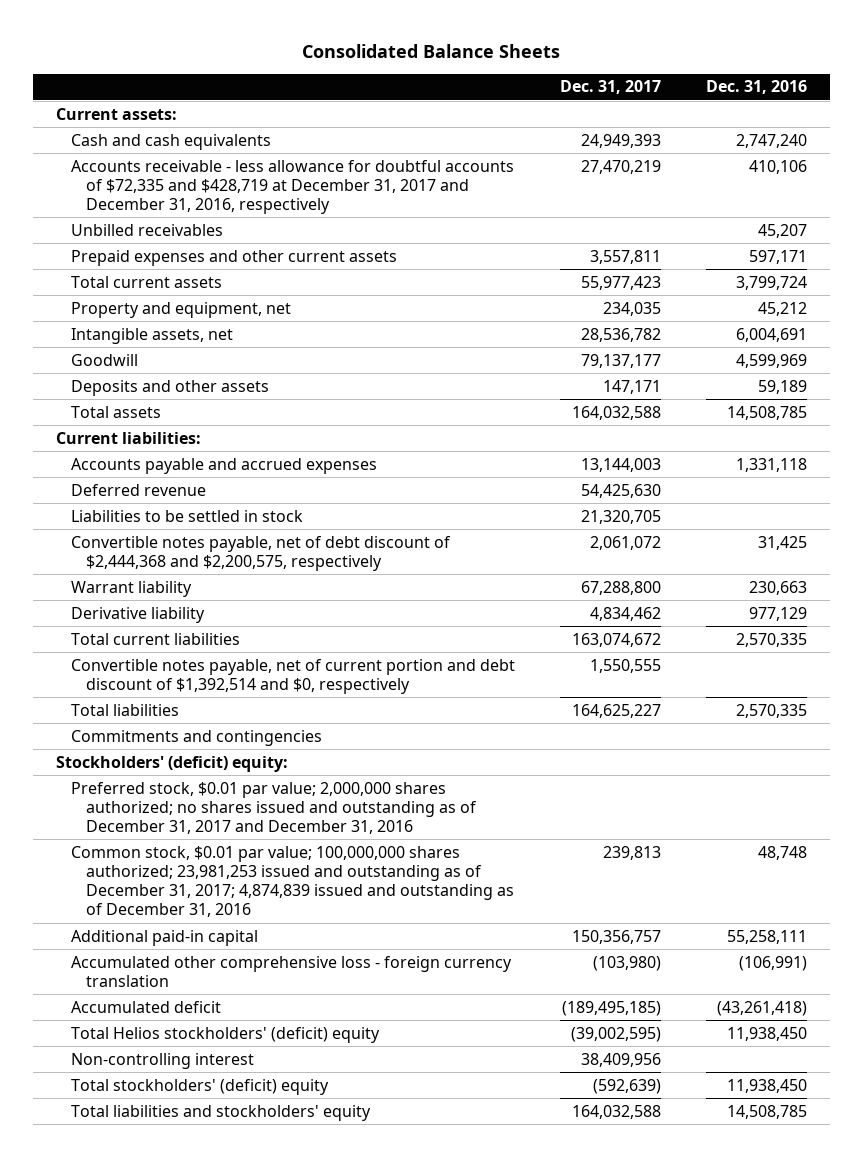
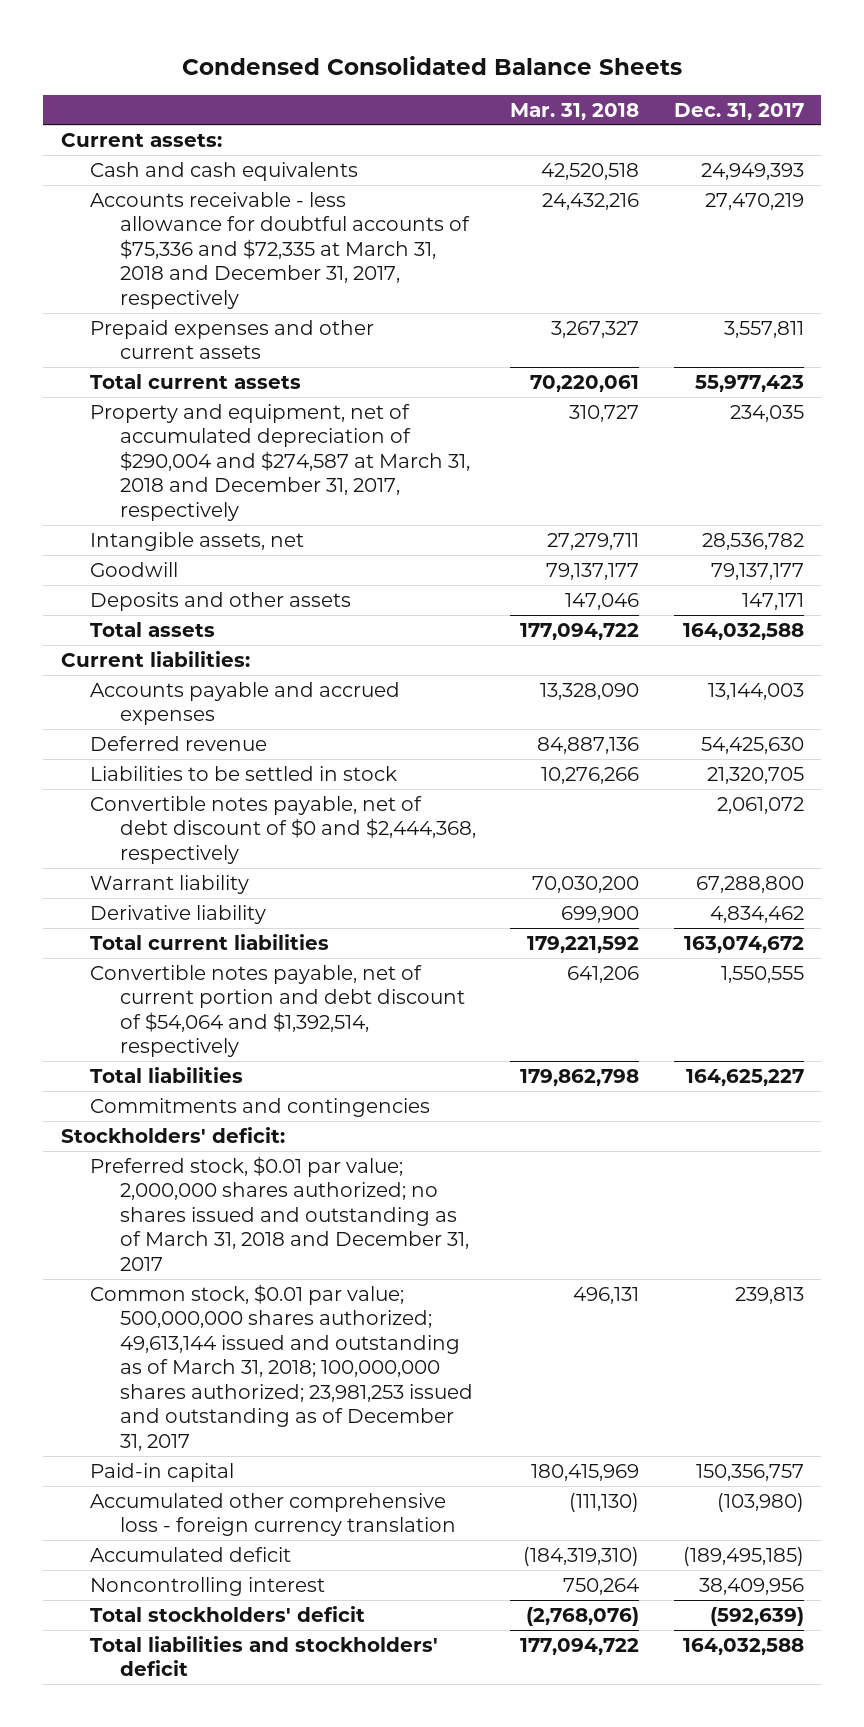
- Consolidated Balance Sheets
+ Condensed Consolidated Balance Sheets
- | Dec. 31, 2017 | Dec. 31, 2016
+ | Mar. 31, 2018 | Dec. 31, 2017
- Accounts receivable - less allowance for doubtful accounts of $72,335 and $428,719 at December 31, 2017 and December 31, 2016, respectively | 27,470,219 | 410,106
- Unbilled receivables | | 45,207
+ Accounts receivable - less allowance for doubtful accounts of $75,336 and $72,335 at March 31, 2018 and December 31, 2017, respectively | 24,432,216 | 27,470,219
- Property and equipment, net | 234,035 | 45,212
+ Property and equipment, net of accumulated depreciation of $290,004 and $274,587 at March 31, 2018 and December 31, 2017, respectively | 310,727 | 234,035
- Convertible notes payable, net of debt discount of $2,444,368 and $2,200,575, respectively | 2,061,072 | 31,425
+ Convertible notes payable, net of debt discount of $0 and $2,444,368, respectively | | 2,061,072
- Convertible notes payable, net of current portion and debt discount of $1,392,514 and $0, respectively | 1,550,555 |
+ Convertible notes payable, net of current portion and debt discount of $54,064 and $1,392,514, respectively | 641,206 | 1,550,555
- Stockholders' (deficit) equity:
- Preferred stock, $0.01 par value; 2,000,000 shares authorized; no shares issued and outstanding as of December 31, 2017 and December 31, 2016
- Common stock, $0.01 par value; 100,000,000 shares authorized; 23,981,253 issued and outstanding as of December 31, 2017; 4,874,839 issued and outstanding as of December 31, 2016 | 239,813 | 48,748
- Additional paid-in capital | 150,356,757 | 55,258,111
+ Stockholders' deficit:
+ Preferred stock, $0.01 par value; 2,000,000 shares authorized; no shares issued and outstanding as of March 31, 2018 and December 31, 2017
+ Common stock, $0.01 par value; 500,000,000 shares authorized; 49,613,144 issued and outstanding as of March 31, 2018; 100,000,000 shares authorized; 23,981,253 issued and outstanding as of December 31, 2017 | 496,131 | 239,813
+ Paid-in capital | 180,415,969 | 150,356,757
- Total Helios stockholders' (deficit) equity | (39,002,595) | 11,938,450
- Non-controlling interest | 38,409,956 |
- Total stockholders' (deficit) equity | (592,639) | 11,938,450
- Total liabilities and stockholders' equity | 164,032,588 | 14,508,785
+ Noncontrolling interest | 750,264 | 38,409,956
+ Total stockholders' deficit | (2,768,076) | (592,639)
+ Total liabilities and stockholders' deficit | 177,094,722 | 164,032,588

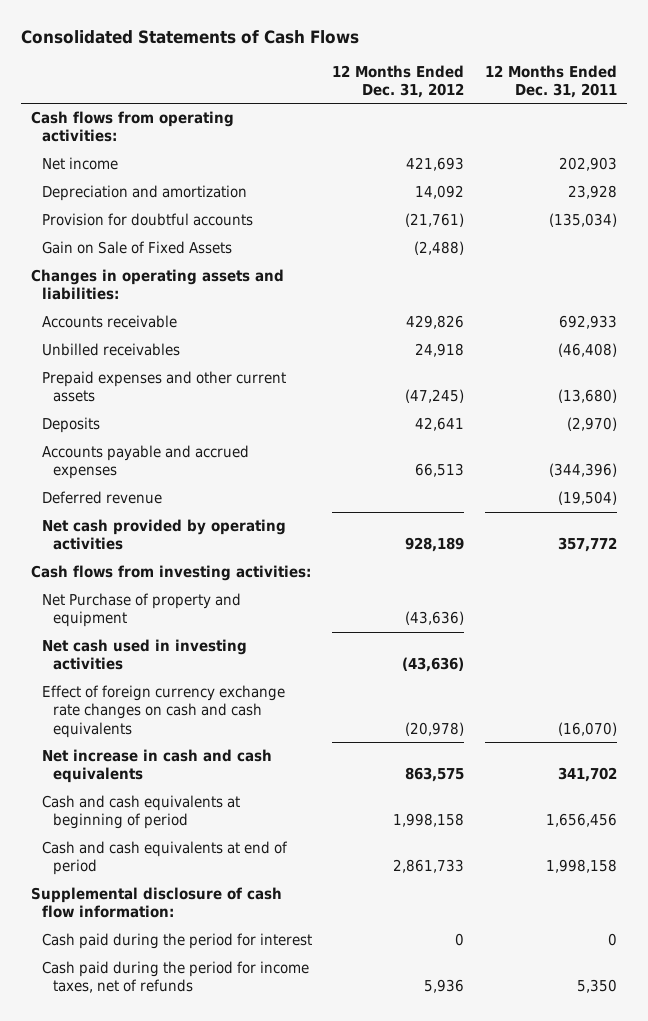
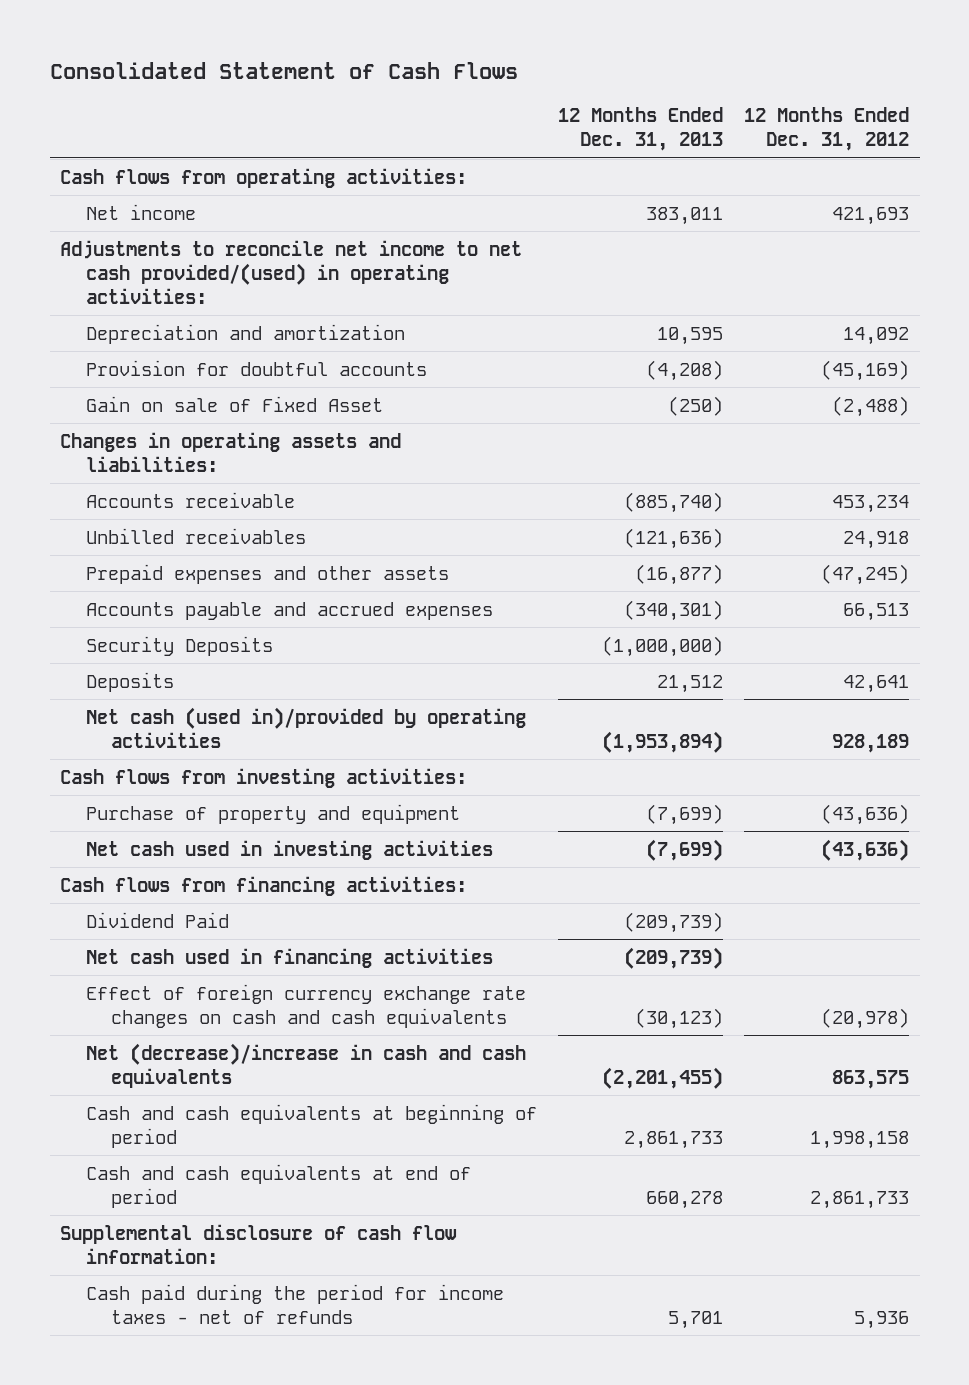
- Consolidated Statements of Cash Flows
+ Consolidated Statement of Cash Flows
- | 12 Months Ended Dec. 31, 2012 | 12 Months Ended Dec. 31, 2011
+ | 12 Months Ended Dec. 31, 2013 | 12 Months Ended Dec. 31, 2012
+ Adjustments to reconcile net income to net cash provided/(used) in operating activities:
- Provision for doubtful accounts | (21,761) | (135,034)
- Gain on Sale of Fixed Assets | (2,488) |
+ Provision for doubtful accounts | (4,208) | (45,169)
+ Gain on sale of Fixed Asset | (250) | (2,488)
- Accounts receivable | 429,826 | 692,933
+ Accounts receivable | (885,740) | 453,234
- Prepaid expenses and other current assets | (47,245) | (13,680)
+ Prepaid expenses and other assets | (16,877) | (47,245)
- Deferred revenue | | (19,504)
- Net cash provided by operating activities | 928,189 | 357,772
+ Security Deposits | (1,000,000) |
moved down: Deposits | 21,512 | 42,641
+ Net cash (used in)/provided by operating activities | (1,953,894) | 928,189
- Net Purchase of property and equipment | (43,636) |
+ Purchase of property and equipment | (7,699) | (43,636)
+ Cash flows from financing activities:
+ Dividend Paid | (209,739) |
+ Net cash used in financing activities | (209,739) |
- Net increase in cash and cash equivalents | 863,575 | 341,702
+ Net (decrease)/increase in cash and cash equivalents | (2,201,455) | 863,575
- Cash paid during the period for interest | 0 | 0
- Cash paid during the period for income taxes, net of refunds | 5,936 | 5,350
+ Cash paid during the period for income taxes - net of refunds | 5,701 | 5,936

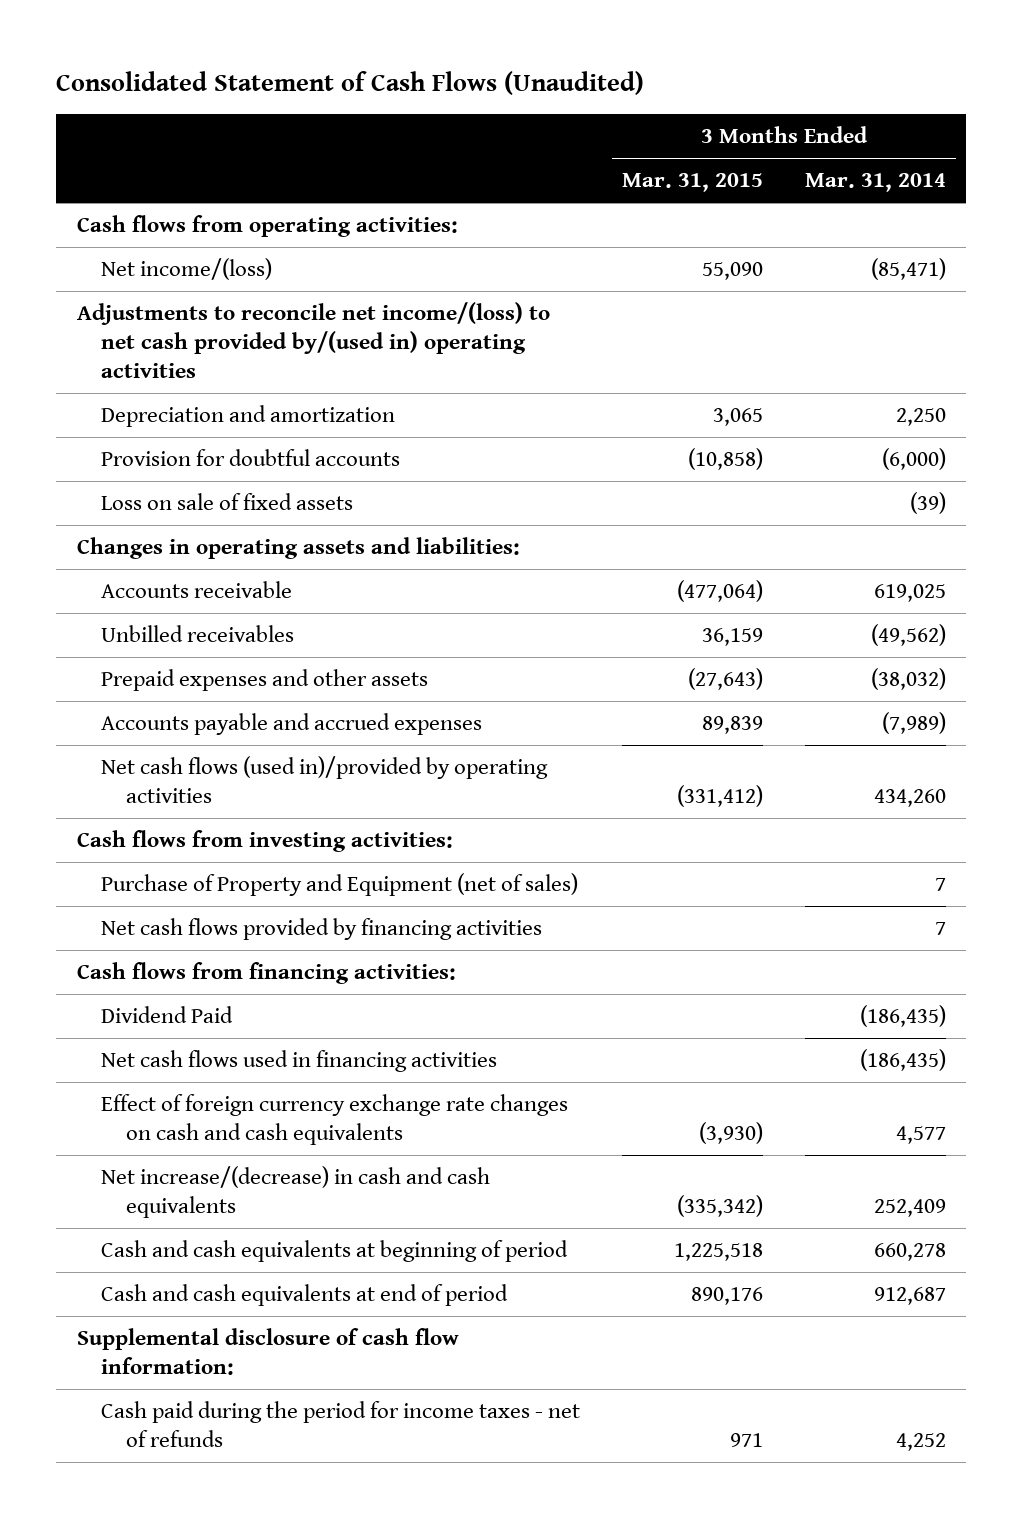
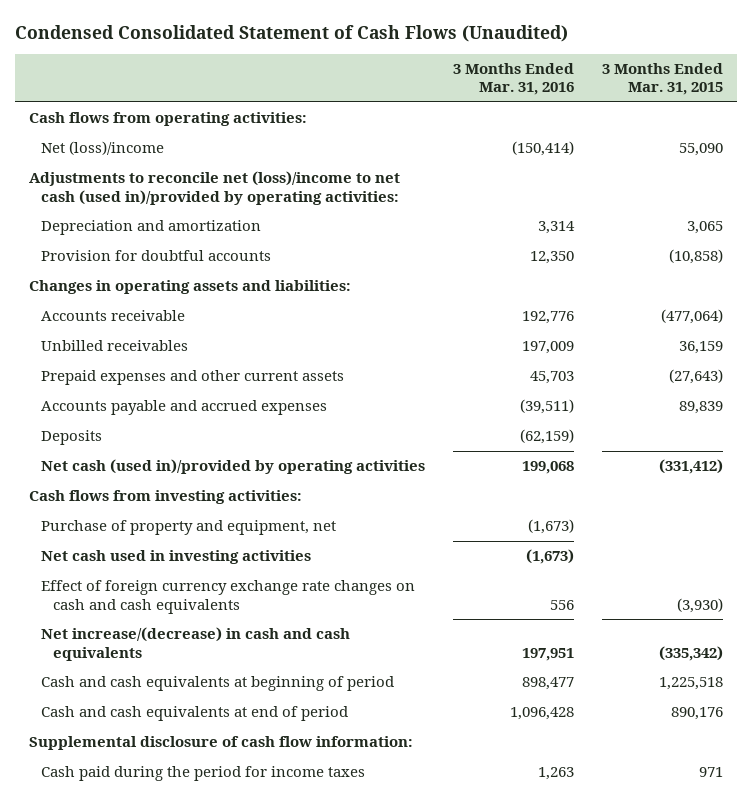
- Consolidated Statement of Cash Flows (Unaudited)
+ Condensed Consolidated Statement of Cash Flows (Unaudited)
- | 3 Months Ended Mar. 31, 2015 | 3 Months Ended Mar. 31, 2014
+ | 3 Months Ended Mar. 31, 2016 | 3 Months Ended Mar. 31, 2015
- Net income/(loss) | 55,090 | (85,471)
- Adjustments to reconcile net income/(loss) to net cash provided by/(used in) operating activities
+ Net (loss)/income | (150,414) | 55,090
+ Adjustments to reconcile net (loss)/income to net cash (used in)/provided by operating activities:
- Loss on sale of fixed assets | | (39)
- Prepaid expenses and other assets | (27,643) | (38,032)
+ Prepaid expenses and other current assets | 45,703 | (27,643)
- Net cash flows (used in)/provided by operating activities | (331,412) | 434,260
+ Deposits | (62,159) |
+ Net cash (used in)/provided by operating activities | 199,068 | (331,412)
- Purchase of Property and Equipment (net of sales) | | 7
- Net cash flows provided by financing activities | | 7
- Cash flows from financing activities:
- Dividend Paid | | (186,435)
- Net cash flows used in financing activities | | (186,435)
+ Purchase of property and equipment, net | (1,673) |
+ Net cash used in investing activities | (1,673) |
- Cash paid during the period for income taxes - net of refunds | 971 | 4,252
+ Cash paid during the period for income taxes | 1,263 | 971

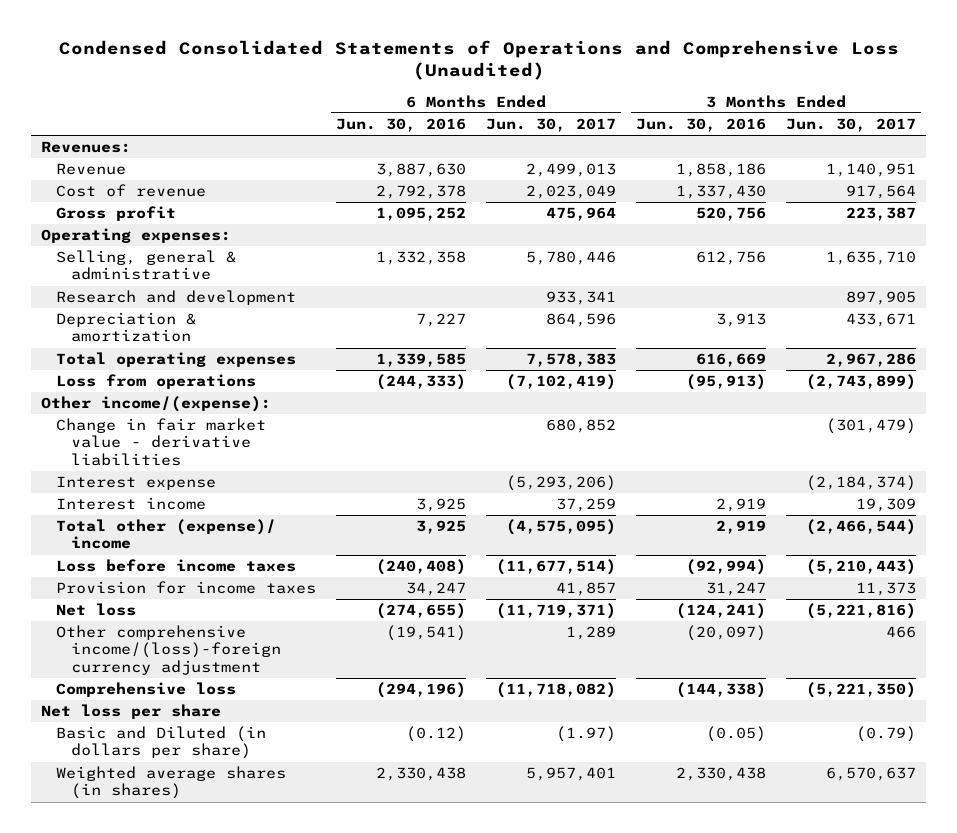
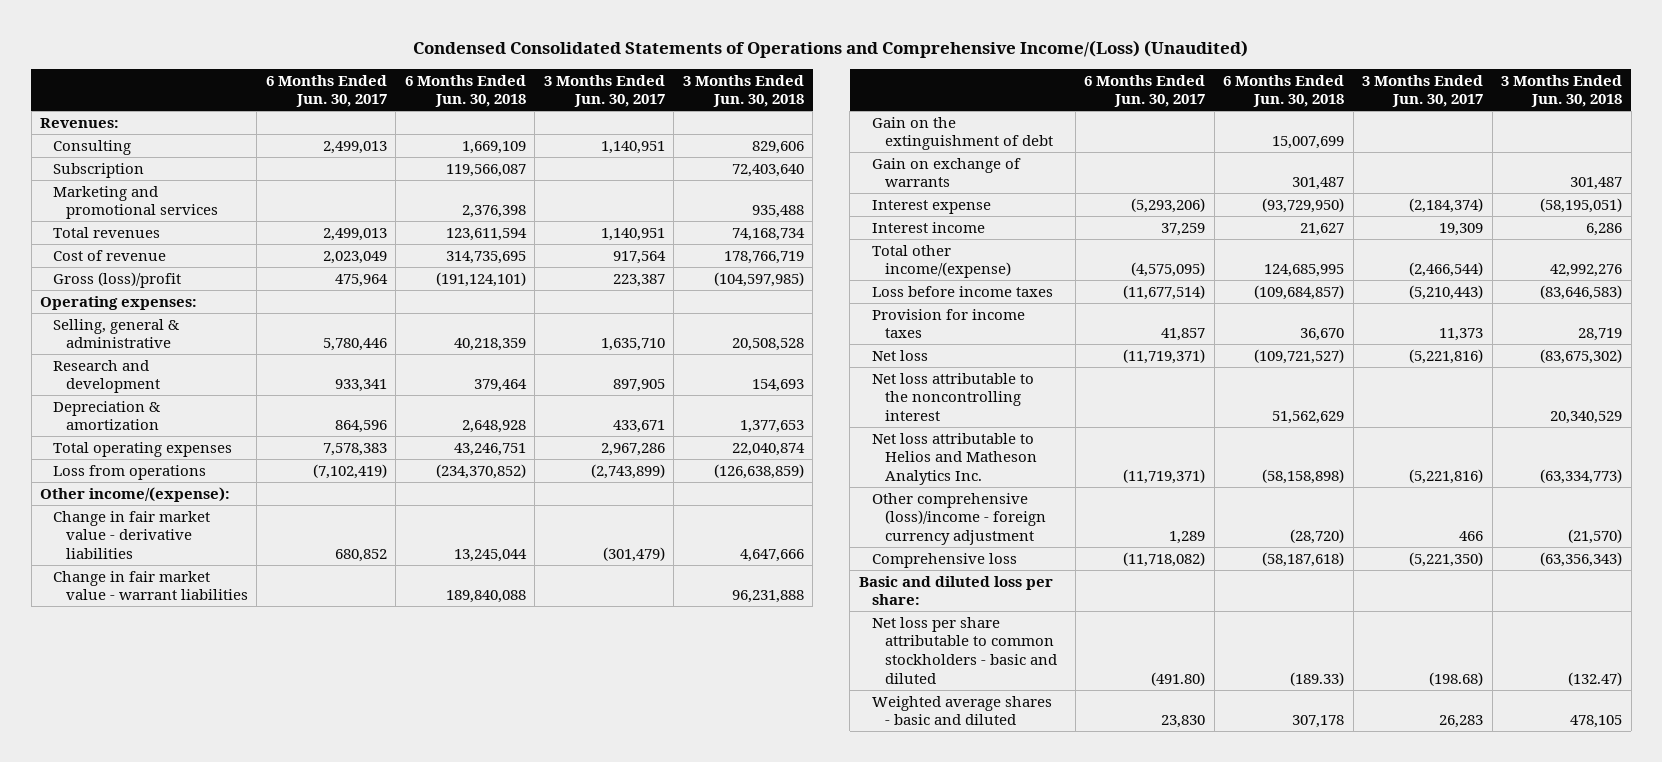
- Condensed Consolidated Statements of Operations and Comprehensive Loss (Unaudited)
+ Condensed Consolidated Statements of Operations and Comprehensive Income/(Loss) (Unaudited)
- | 6 Months Ended Jun. 30, 2016 | 6 Months Ended Jun. 30, 2017 | 3 Months Ended Jun. 30, 2016 | 3 Months Ended Jun. 30, 2017
+ | 6 Months Ended Jun. 30, 2017 | 6 Months Ended Jun. 30, 2018 | 3 Months Ended Jun. 30, 2017 | 3 Months Ended Jun. 30, 2018
- Revenue | 3,887,630 | 2,499,013 | 1,858,186 | 1,140,951
+ Consulting | 2,499,013 | 1,669,109 | 1,140,951 | 829,606
+ Subscription | | 119,566,087 | | 72,403,640
+ Marketing and promotional services | | 2,376,398 | | 935,488
+ Total revenues | 2,499,013 | 123,611,594 | 1,140,951 | 74,168,734
- Gross profit | 1,095,252 | 475,964 | 520,756 | 223,387
+ Gross (loss)/profit | 475,964 | (191,124,101) | 223,387 | (104,597,985)
+ Change in fair market value - warrant liabilities | | 189,840,088 | | 96,231,888
+ Gain on the extinguishment of debt | | 15,007,699 | |
+ Gain on exchange of warrants | | 301,487 | | 301,487
- Total other (expense)/ income | 3,925 | (4,575,095) | 2,919 | (2,466,544)
+ Total other income/(expense) | (4,575,095) | 124,685,995 | (2,466,544) | 42,992,276
- Other comprehensive income/(loss)-foreign currency adjustment | (19,541) | 1,289 | (20,097) | 466
+ Net loss attributable to the noncontrolling interest | | 51,562,629 | | 20,340,529
+ Net loss attributable to Helios and Matheson Analytics Inc. | (11,719,371) | (58,158,898) | (5,221,816) | (63,334,773)
+ Other comprehensive (loss)/income - foreign currency adjustment | 1,289 | (28,720) | 466 | (21,570)
- Net loss per share
- Basic and Diluted (in dollars per share) | (0.12) | (1.97) | (0.05) | (0.79)
- Weighted average shares (in shares) | 2,330,438 | 5,957,401 | 2,330,438 | 6,570,637
+ Basic and diluted loss per share:
+ Net loss per share attributable to common stockholders - basic and diluted | (491.80) | (189.33) | (198.68) | (132.47)
+ Weighted average shares - basic and diluted | 23,830 | 307,178 | 26,283 | 478,105

